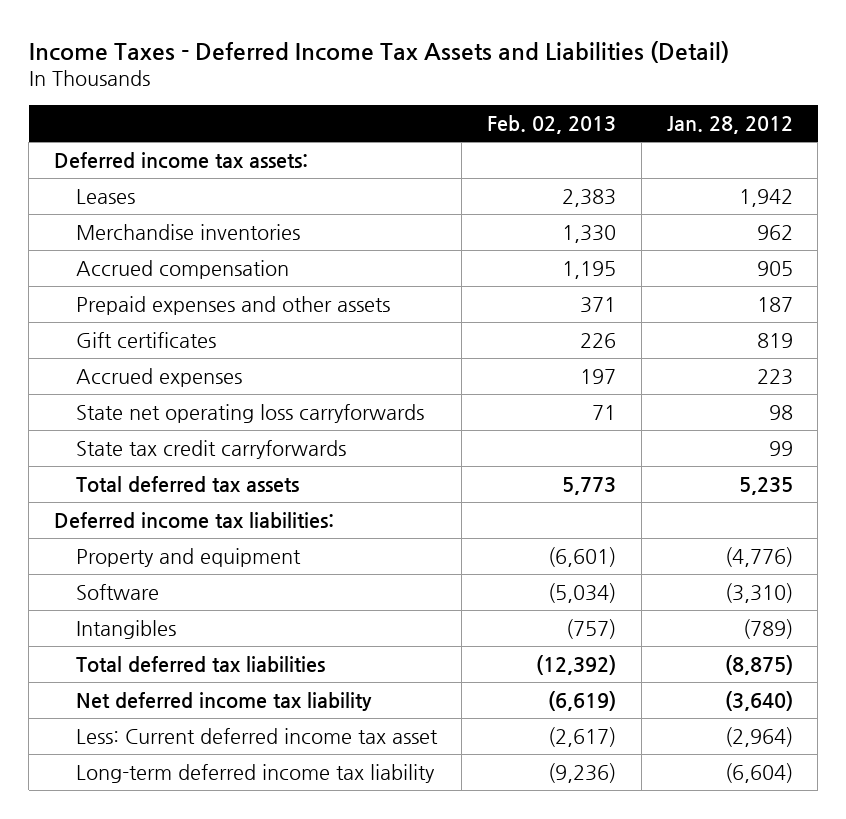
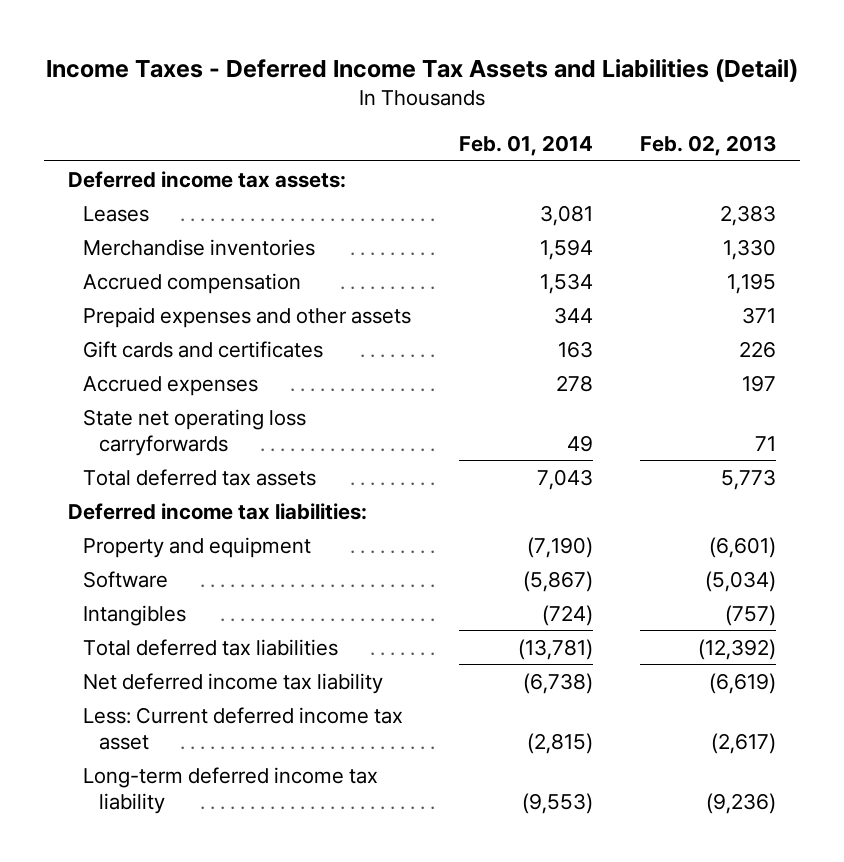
- | Feb. 02, 2013 | Jan. 28, 2012
+ | Feb. 01, 2014 | Feb. 02, 2013
- Gift certificates | 226 | 819
+ Gift cards and certificates | 163 | 226
- State tax credit carryforwards | | 99

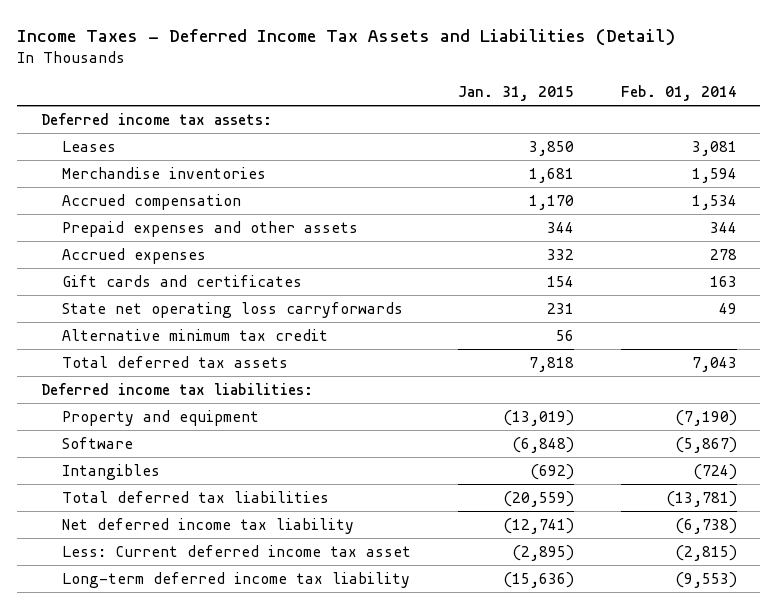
- | Feb. 01, 2014 | Feb. 02, 2013
+ | Jan. 31, 2015 | Feb. 01, 2014
moved down: Gift cards and certificates | 154 | 163
+ Alternative minimum tax credit | 56 |

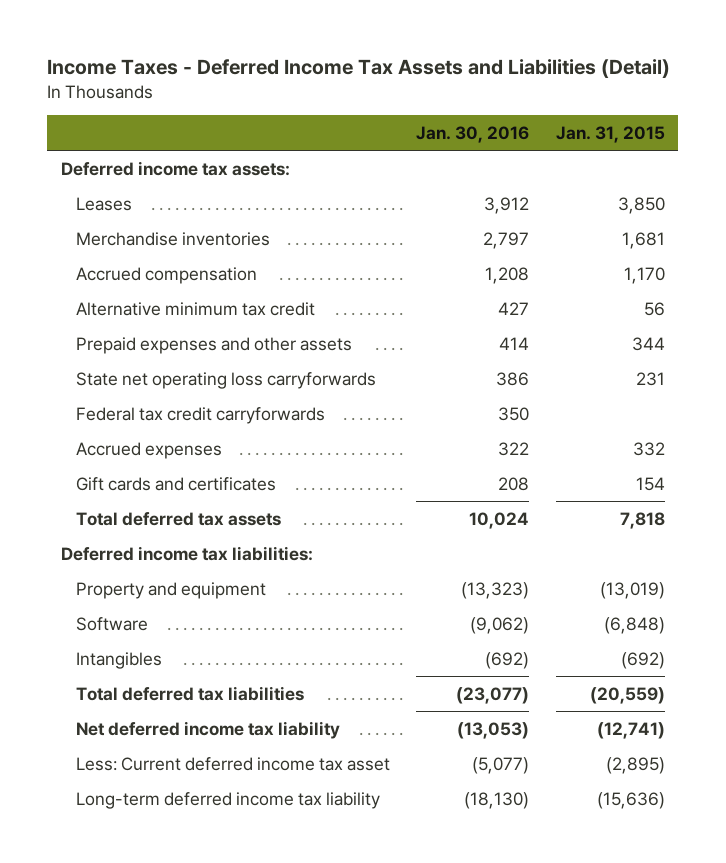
- | Jan. 31, 2015 | Feb. 01, 2014
+ | Jan. 30, 2016 | Jan. 31, 2015
moved up: Alternative minimum tax credit | 427 | 56
moved up: State net operating loss carryforwards | 386 | 231
+ Federal tax credit carryforwards | 350 |

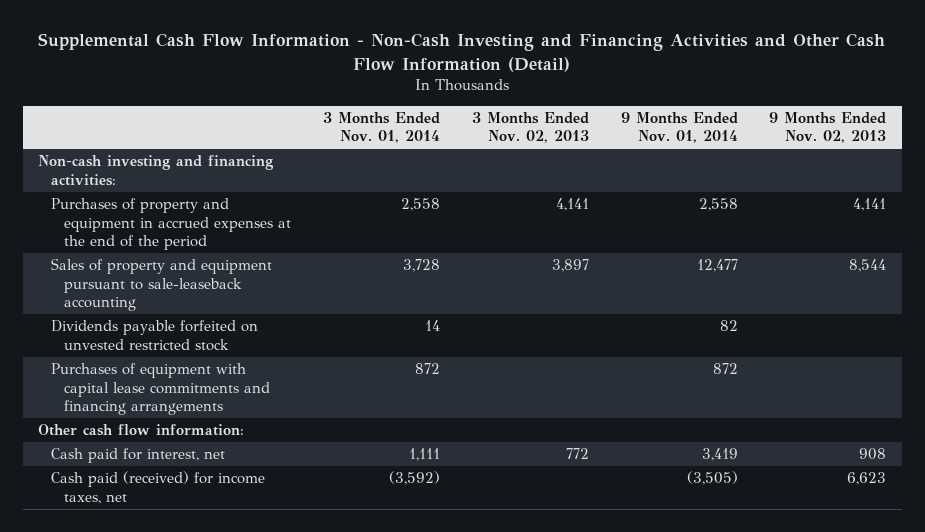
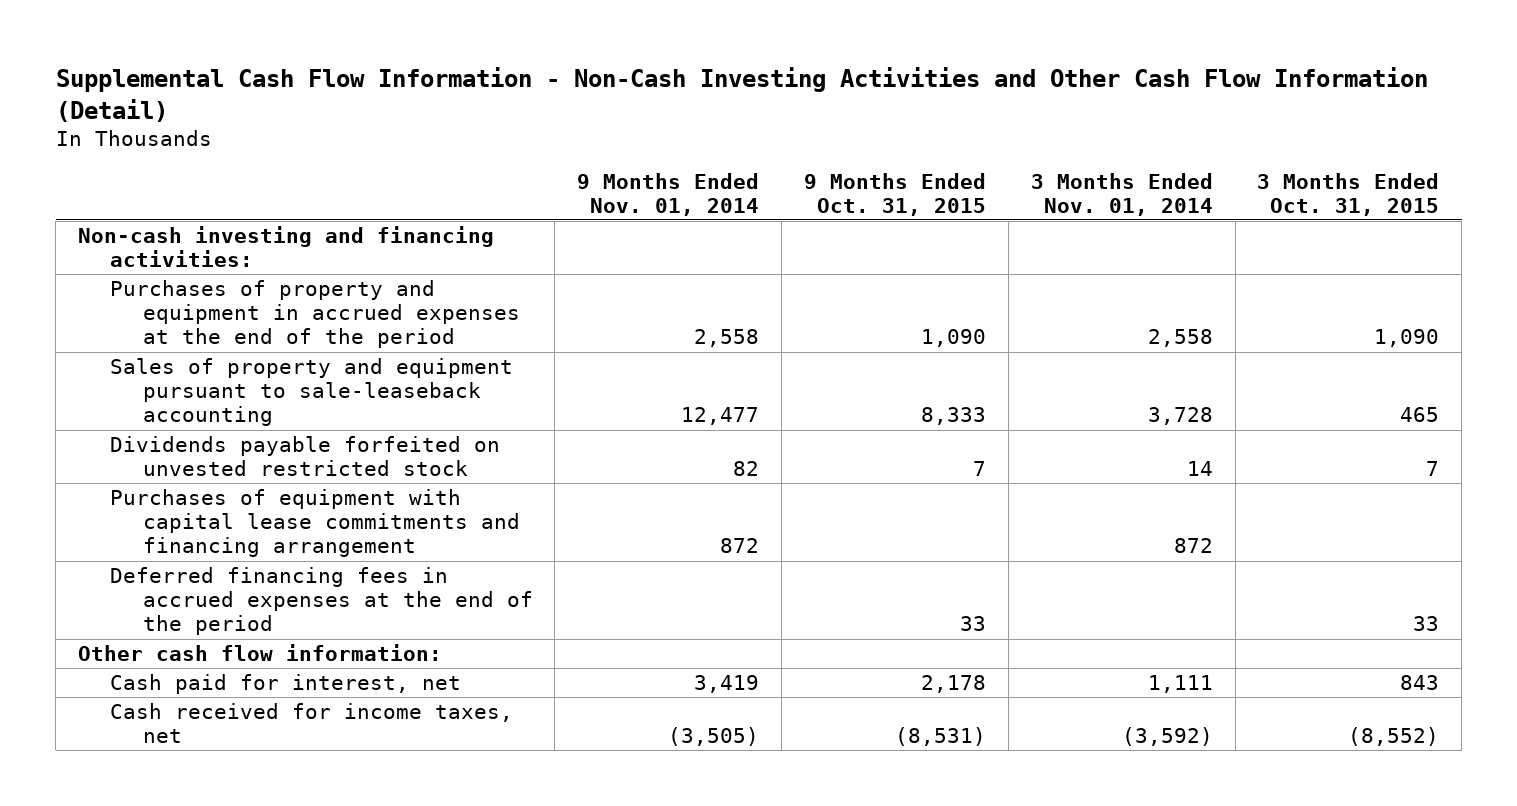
- Supplemental Cash Flow Information - Non-Cash Investing and Financing Activities and Other Cash Flow Information (Detail)
+ Supplemental Cash Flow Information - Non-Cash Investing Activities and Other Cash Flow Information (Detail)
- | 3 Months Ended Nov. 01, 2014 | 3 Months Ended Nov. 02, 2013 | 9 Months Ended Nov. 01, 2014 | 9 Months Ended Nov. 02, 2013
+ | 9 Months Ended Nov. 01, 2014 | 9 Months Ended Oct. 31, 2015 | 3 Months Ended Nov. 01, 2014 | 3 Months Ended Oct. 31, 2015
- Purchases of equipment with capital lease commitments and financing arrangements | 872 | | 872 |
+ Purchases of equipment with capital lease commitments and financing arrangement | 872 | | 872 |
+ Deferred financing fees in accrued expenses at the end of the period | | 33 | | 33
- Cash paid (received) for income taxes, net | (3,592) | | (3,505) | 6,623
+ Cash received for income taxes, net | (3,505) | (8,531) | (3,592) | (8,552)

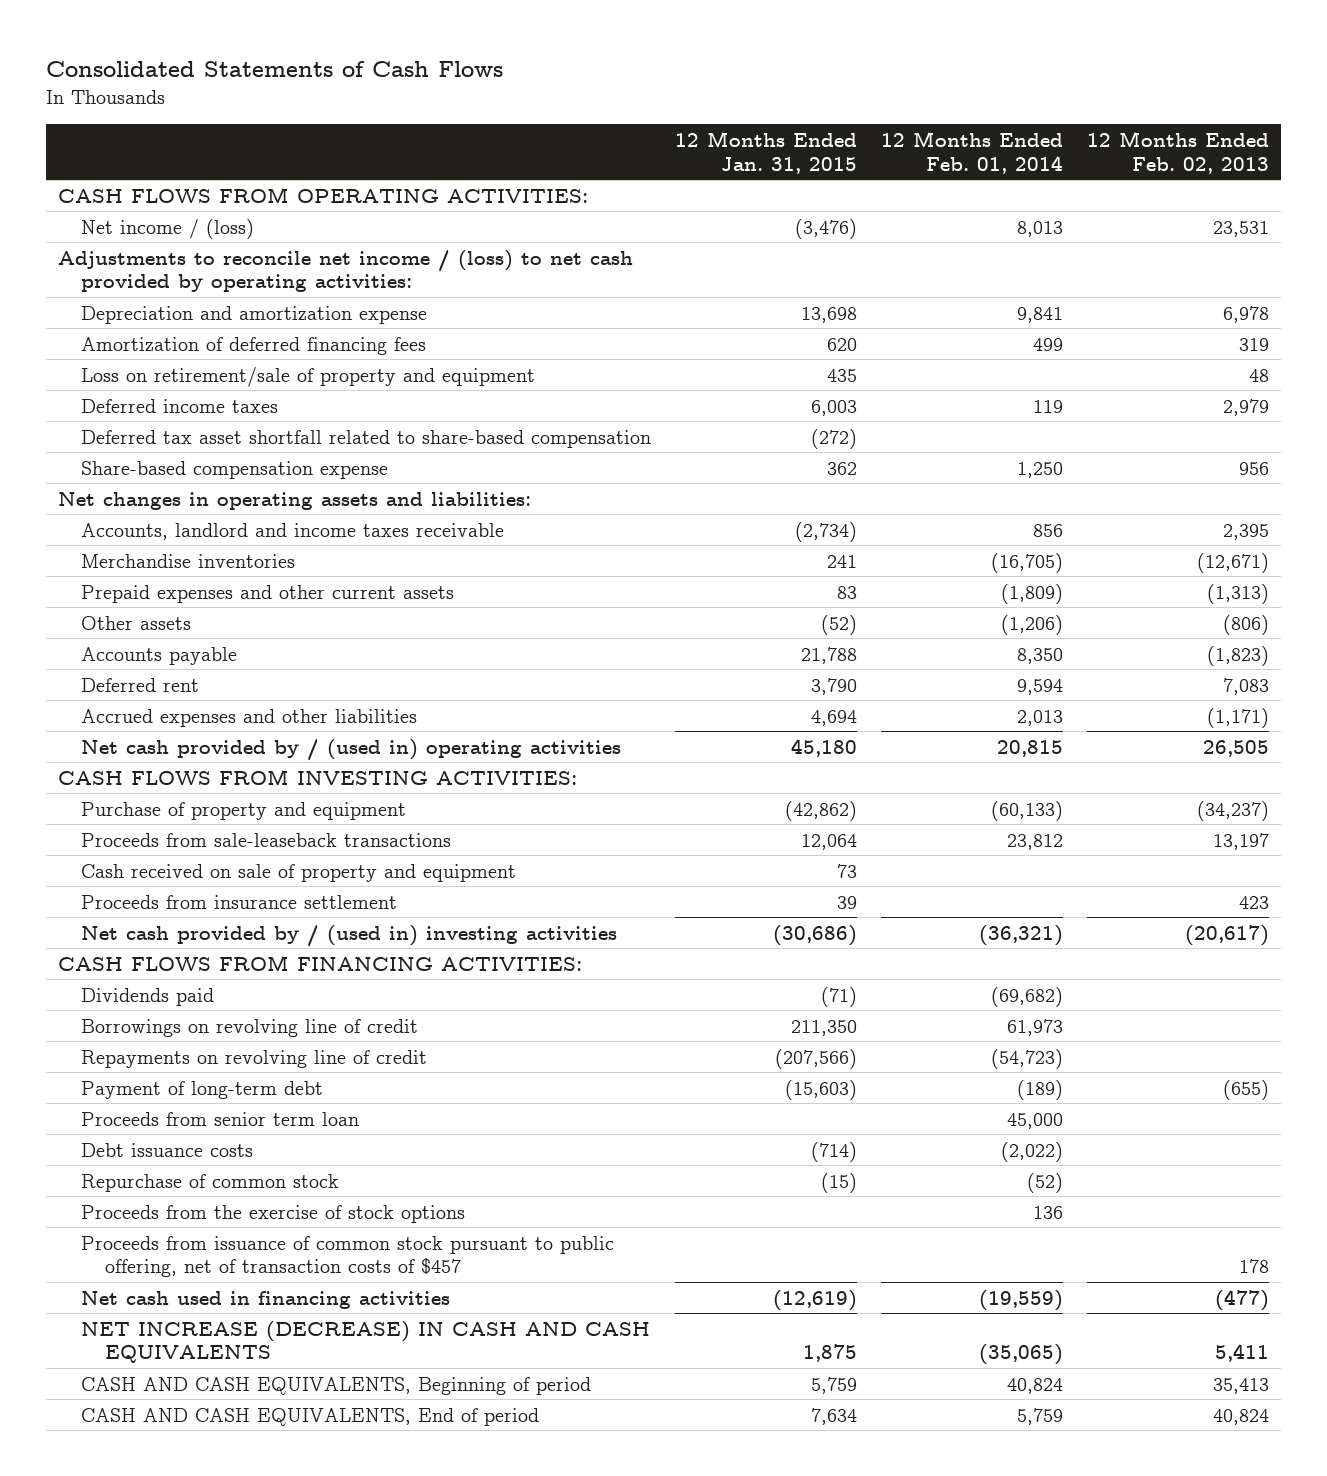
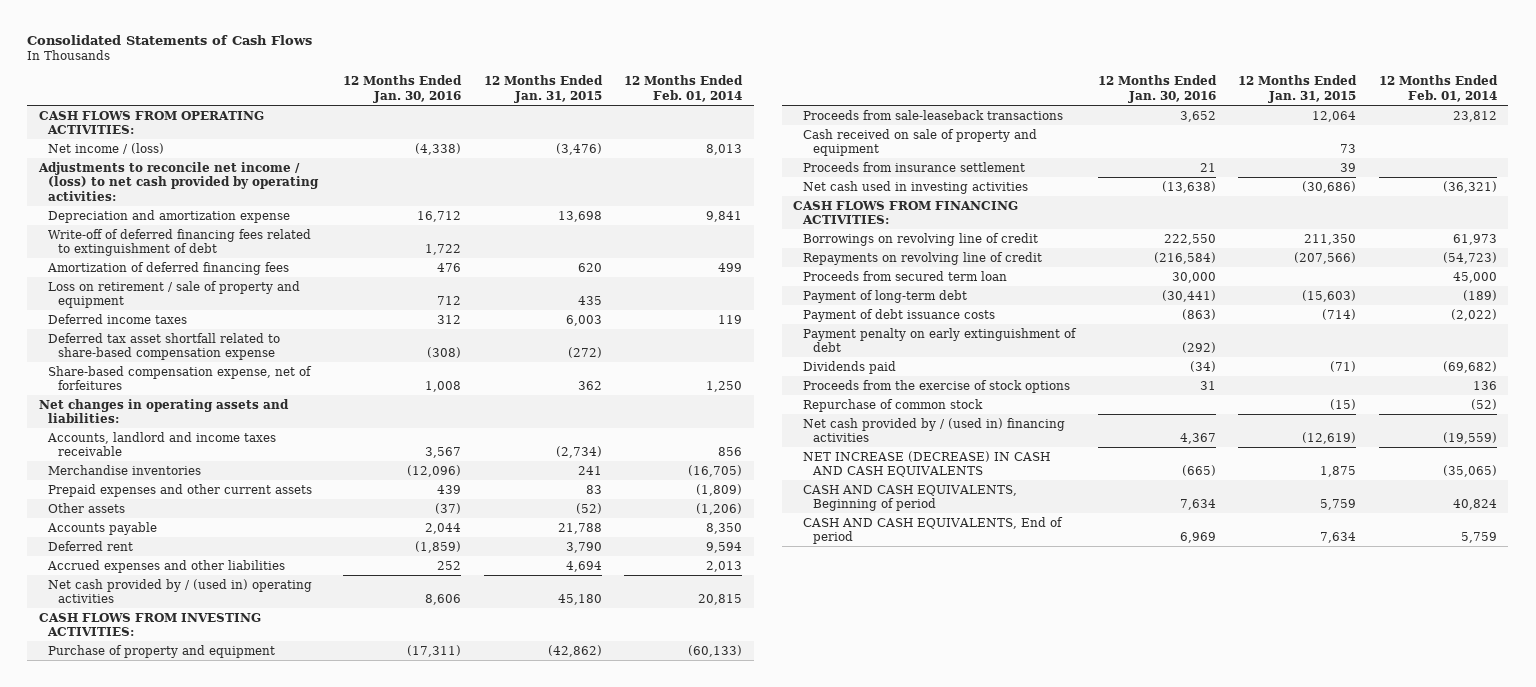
- | 12 Months Ended Jan. 31, 2015 | 12 Months Ended Feb. 01, 2014 | 12 Months Ended Feb. 02, 2013
+ | 12 Months Ended Jan. 30, 2016 | 12 Months Ended Jan. 31, 2015 | 12 Months Ended Feb. 01, 2014
+ Write-off of deferred financing fees related to extinguishment of debt | 1,722 | |
- Loss on retirement/sale of property and equipment | 435 | | 48
+ Loss on retirement / sale of property and equipment | 712 | 435 |
- Deferred tax asset shortfall related to share-based compensation | (272) | |
- Share-based compensation expense | 362 | 1,250 | 956
+ Deferred tax asset shortfall related to share-based compensation expense | (308) | (272) |
+ Share-based compensation expense, net of forfeitures | 1,008 | 362 | 1,250
- Net cash provided by / (used in) investing activities | (30,686) | (36,321) | (20,617)
+ Net cash used in investing activities | (13,638) | (30,686) | (36,321)
+ Proceeds from secured term loan | 30,000 | | 45,000
- Proceeds from senior term loan | | 45,000 |
- Debt issuance costs | (714) | (2,022) |
+ Payment of debt issuance costs | (863) | (714) | (2,022)
+ Payment penalty on early extinguishment of debt | (292) | |
moved down: Dividends paid | (34) | (71) | (69,682)
- Proceeds from issuance of common stock pursuant to public offering, net of transaction costs of $457 | | | 178
- Net cash used in financing activities | (12,619) | (19,559) | (477)
moved down: Repurchase of common stock | | (15) | (52)
+ Net cash provided by / (used in) financing activities | 4,367 | (12,619) | (19,559)

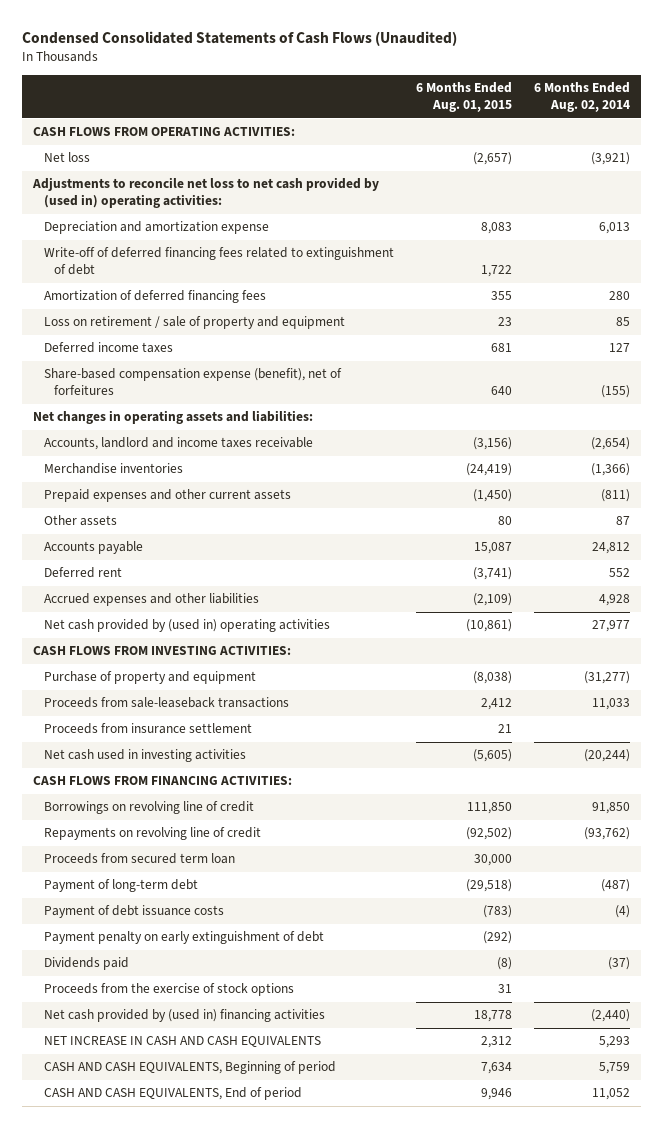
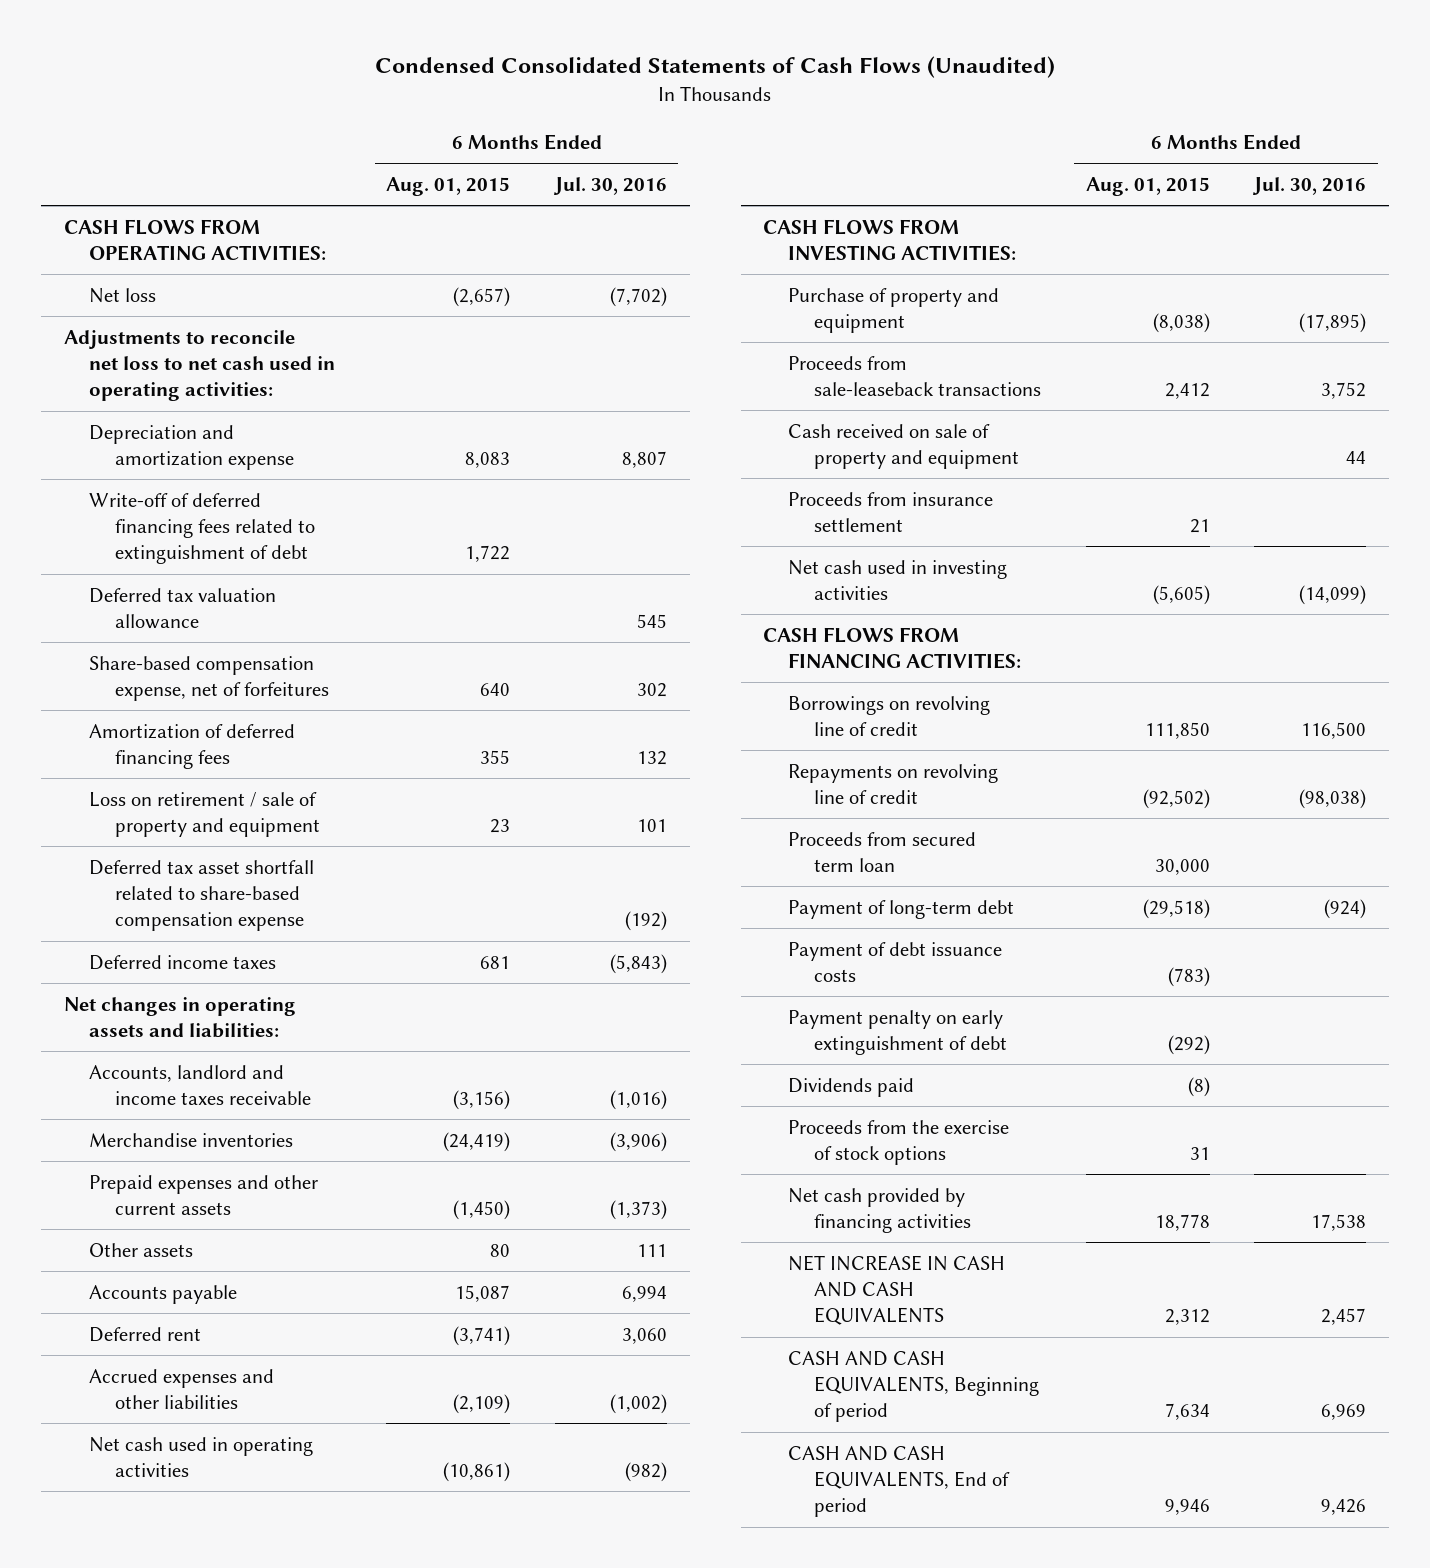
- | 6 Months Ended Aug. 01, 2015 | 6 Months Ended Aug. 02, 2014
+ | 6 Months Ended Aug. 01, 2015 | 6 Months Ended Jul. 30, 2016
- Adjustments to reconcile net loss to net cash provided by (used in) operating activities:
+ Adjustments to reconcile net loss to net cash used in operating activities:
+ Deferred tax valuation allowance | | 545
+ Share-based compensation expense, net of forfeitures | 640 | 302
+ Deferred tax asset shortfall related to share-based compensation expense | | (192)
- Share-based compensation expense (benefit), net of forfeitures | 640 | (155)
- Net cash provided by (used in) operating activities | (10,861) | 27,977
+ Net cash used in operating activities | (10,861) | (982)
+ Cash received on sale of property and equipment | | 44
- Net cash provided by (used in) financing activities | 18,778 | (2,440)
+ Net cash provided by financing activities | 18,778 | 17,538

